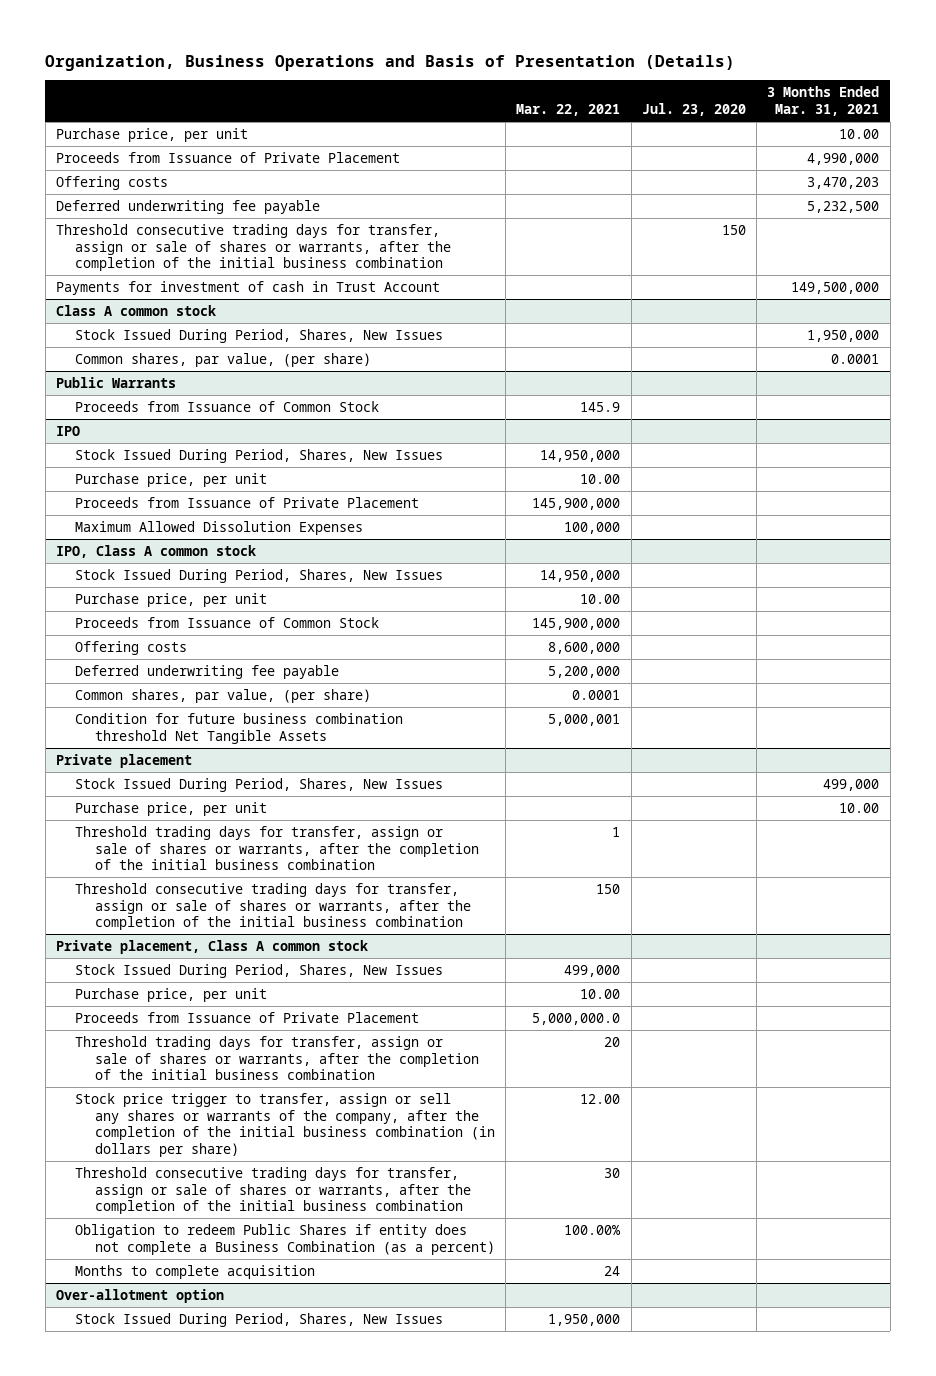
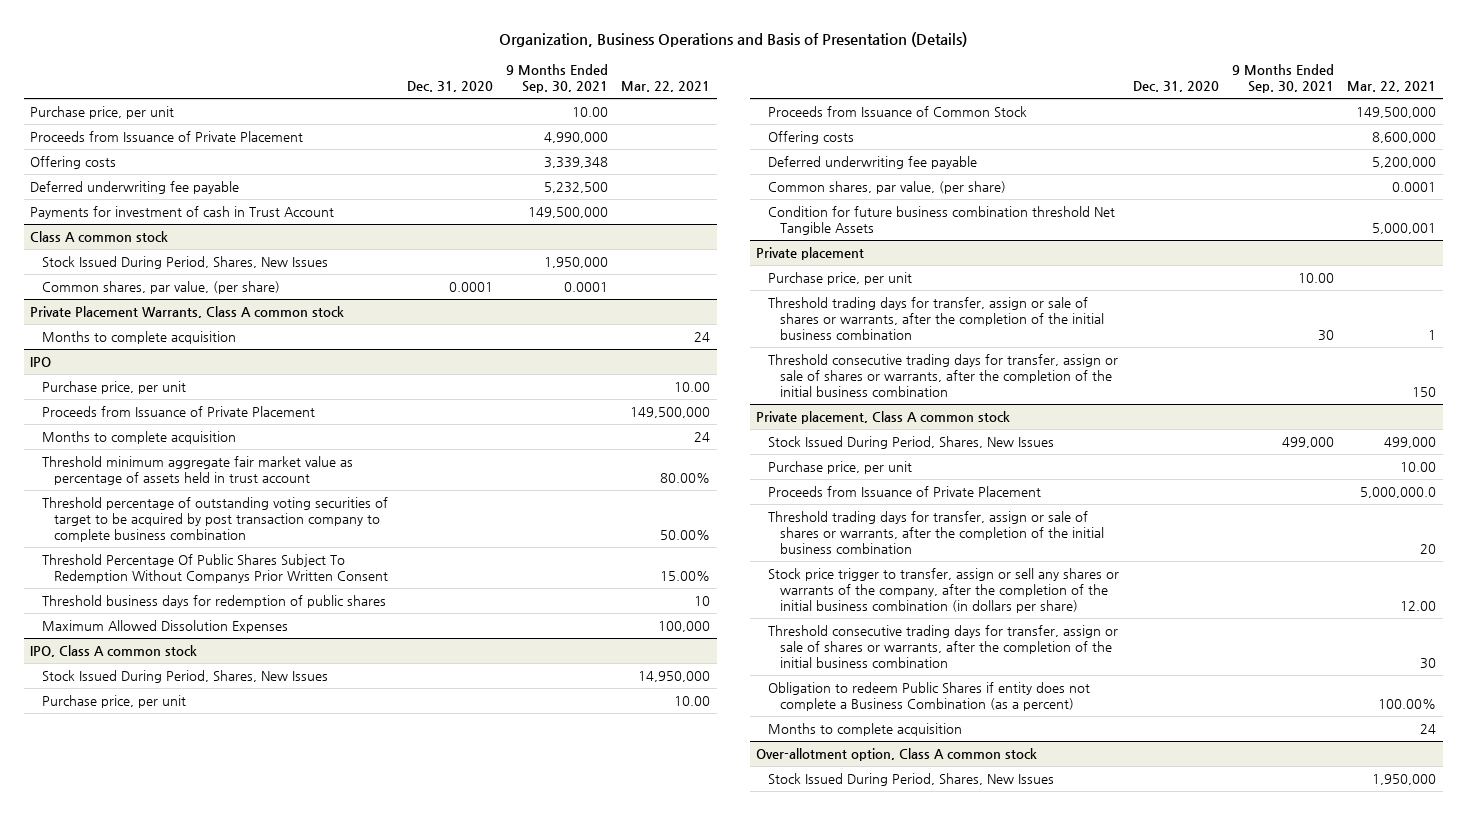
- | Mar. 22, 2021 | Jul. 23, 2020 | 3 Months Ended Mar. 31, 2021
+ | Dec. 31, 2020 | 9 Months Ended Sep. 30, 2021 | Mar. 22, 2021
- Threshold consecutive trading days for transfer, assign or sale of shares or warrants, after the completion of the initial business combination | | 150 |
- Public Warrants
- Proceeds from Issuance of Common Stock | 145.9 | |
+ Private Placement Warrants, Class A common stock
+ Months to complete acquisition | | | 24
@ IPO
- Stock Issued During Period, Shares, New Issues | 14,950,000 | |
- Proceeds from Issuance of Private Placement | 145,900,000 | |
+ Proceeds from Issuance of Private Placement | | | 149,500,000
+ Months to complete acquisition | | | 24
+ Threshold minimum aggregate fair market value as percentage of assets held in trust account | | | 80.00%
+ Threshold percentage of outstanding voting securities of target to be acquired by post transaction company to complete business combination | | | 50.00%
+ Threshold Percentage Of Public Shares Subject To Redemption Without Companys Prior Written Consent | | | 15.00%
+ Threshold business days for redemption of public shares | | | 10
@ IPO, Class A common stock
- Proceeds from Issuance of Common Stock | 145,900,000 | |
+ Proceeds from Issuance of Common Stock | | | 149,500,000
@ Private placement
- Stock Issued During Period, Shares, New Issues | | | 499,000
- Over-allotment option
+ Over-allotment option, Class A common stock

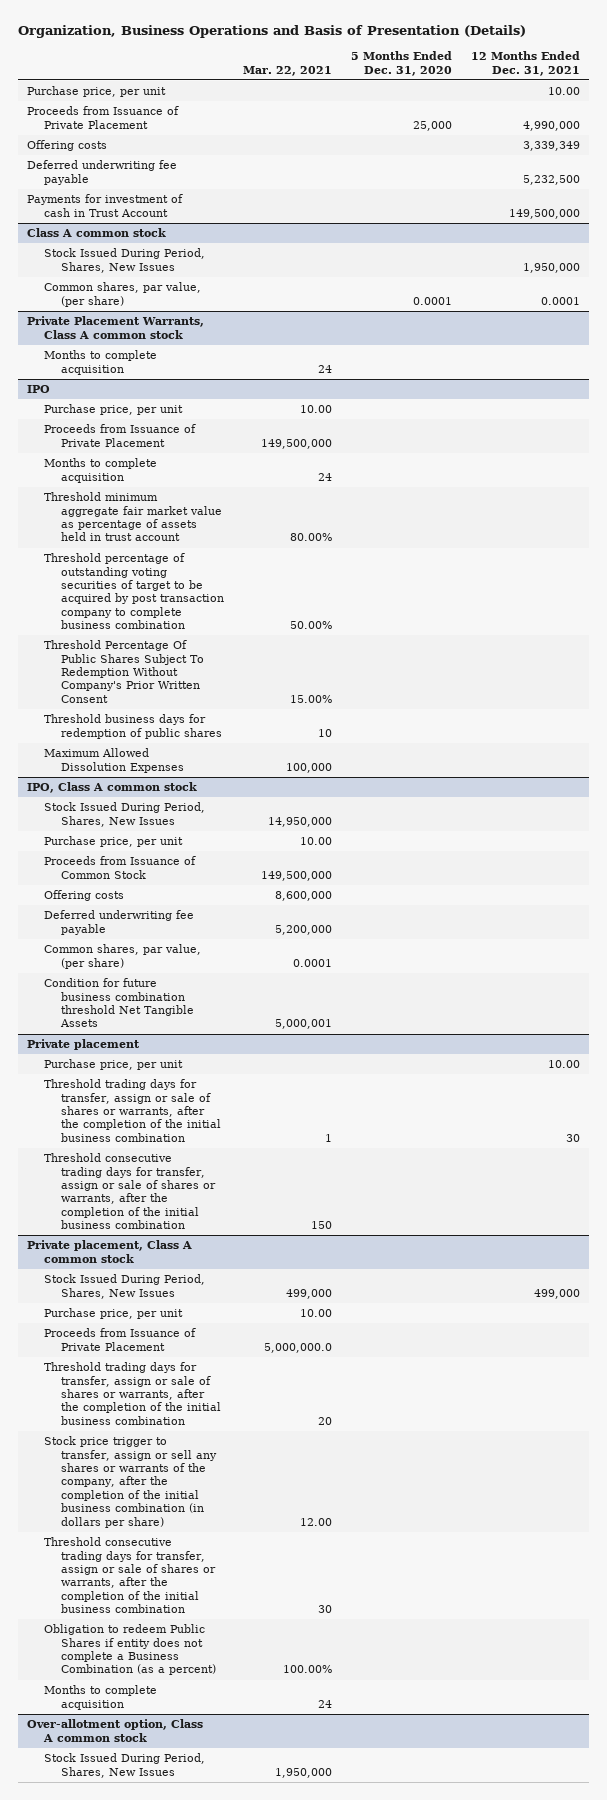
- | Dec. 31, 2020 | 9 Months Ended Sep. 30, 2021 | Mar. 22, 2021
+ | Mar. 22, 2021 | 5 Months Ended Dec. 31, 2020 | 12 Months Ended Dec. 31, 2021
@ IPO
- Threshold Percentage Of Public Shares Subject To Redemption Without Companys Prior Written Consent | | | 15.00%
+ Threshold Percentage Of Public Shares Subject To Redemption Without Company's Prior Written Consent | 15.00% | |

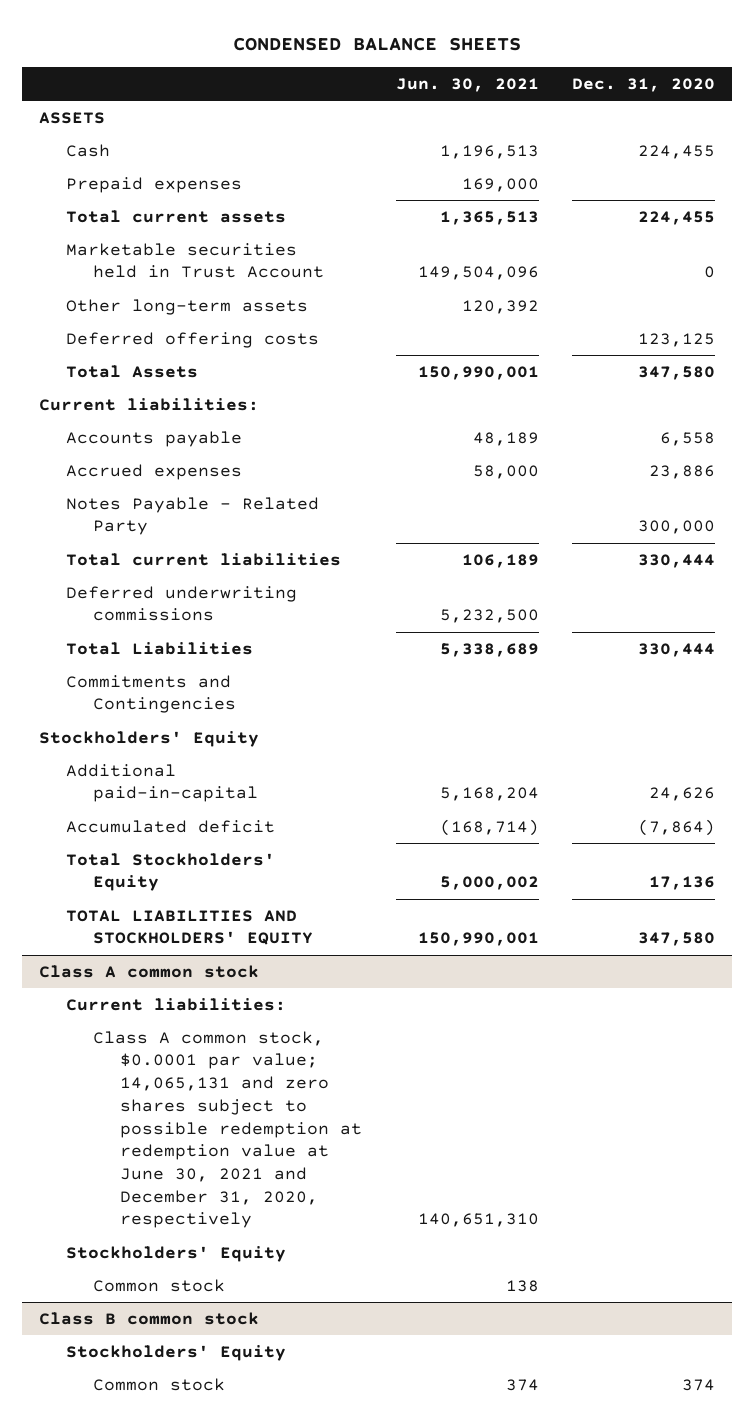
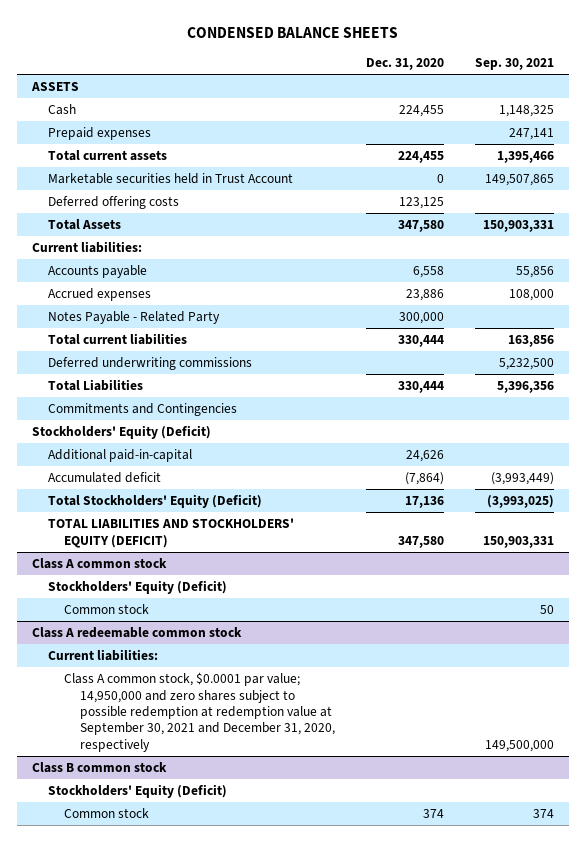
- | Jun. 30, 2021 | Dec. 31, 2020
+ | Dec. 31, 2020 | Sep. 30, 2021
- Other long-term assets | 120,392 |
- Stockholders' Equity
+ Stockholders' Equity (Deficit)
- Total Stockholders' Equity | 5,000,002 | 17,136
- TOTAL LIABILITIES AND STOCKHOLDERS' EQUITY | 150,990,001 | 347,580
+ Total Stockholders' Equity (Deficit) | 17,136 | (3,993,025)
+ TOTAL LIABILITIES AND STOCKHOLDERS' EQUITY (DEFICIT) | 347,580 | 150,903,331
@ Class A common stock
- Current liabilities:
- Class A common stock, $0.0001 par value; 14,065,131 and zero shares subject to possible redemption at redemption value at June 30, 2021 and December 31, 2020, respectively | 140,651,310 |
- Stockholders' Equity
+ Stockholders' Equity (Deficit)
+ Class A redeemable common stock
+ Current liabilities:
+ Class A common stock, $0.0001 par value; 14,950,000 and zero shares subject to possible redemption at redemption value at September 30, 2021 and December 31, 2020, respectively | | 149,500,000
@ Class B common stock
- Stockholders' Equity
+ Stockholders' Equity (Deficit)

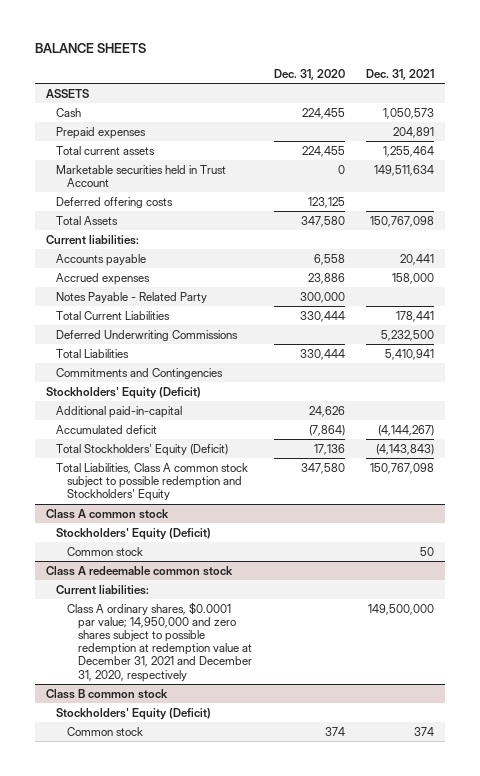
- CONDENSED BALANCE SHEETS
+ BALANCE SHEETS
- | Dec. 31, 2020 | Sep. 30, 2021
+ | Dec. 31, 2020 | Dec. 31, 2021
- Total current liabilities | 330,444 | 163,856
- Deferred underwriting commissions | | 5,232,500
+ Total Current Liabilities | 330,444 | 178,441
+ Deferred Underwriting Commissions | | 5,232,500
- TOTAL LIABILITIES AND STOCKHOLDERS' EQUITY (DEFICIT) | 347,580 | 150,903,331
+ Total Liabilities, Class A common stock subject to possible redemption and Stockholders' Equity | 347,580 | 150,767,098
@ Class A redeemable common stock
- Class A common stock, $0.0001 par value; 14,950,000 and zero shares subject to possible redemption at redemption value at September 30, 2021 and December 31, 2020, respectively | | 149,500,000
+ Class A ordinary shares, $0.0001 par value; 14,950,000 and zero shares subject to possible redemption at redemption value at December 31, 2021 and December 31, 2020, respectively | | 149,500,000

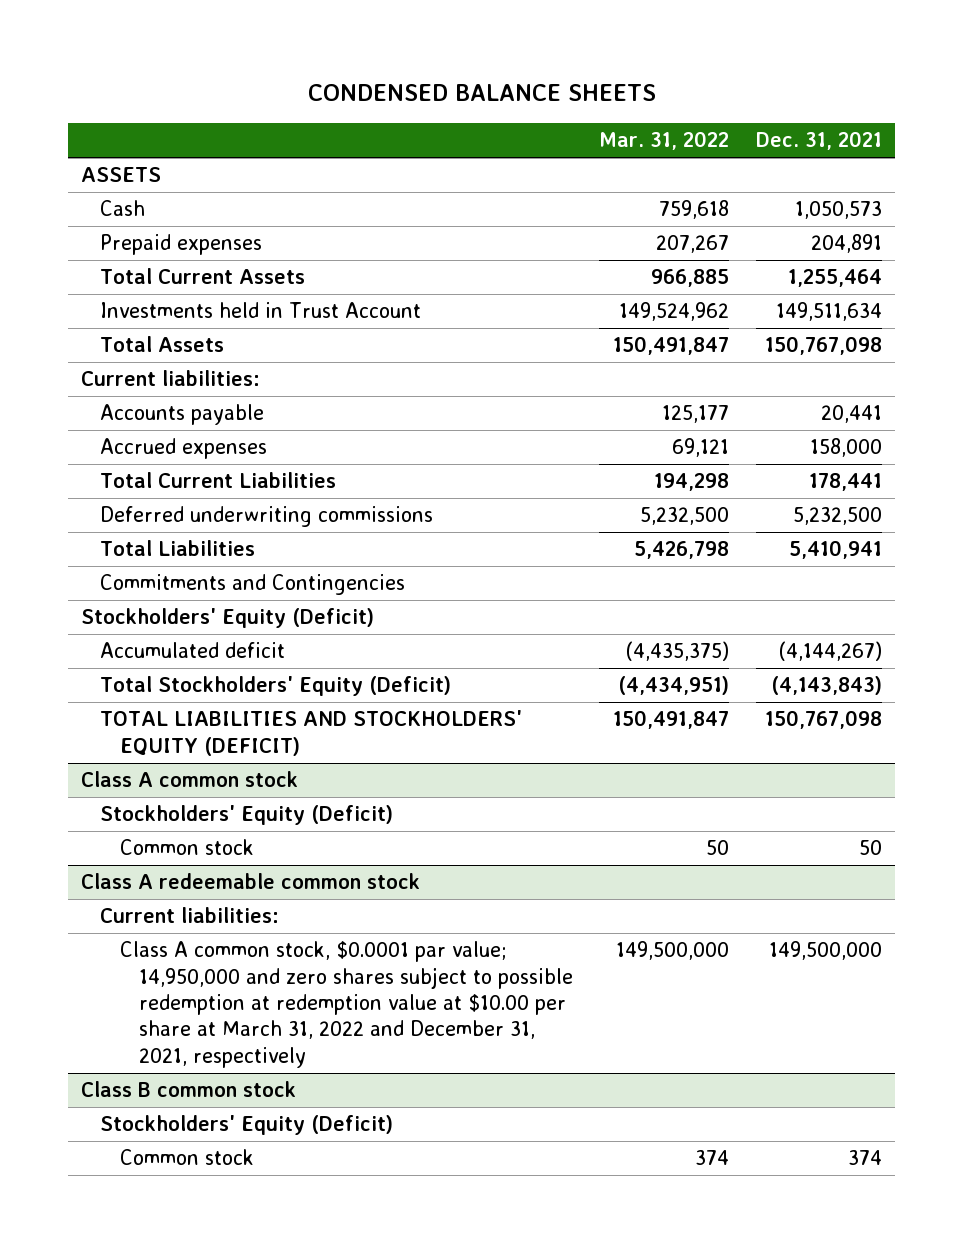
- BALANCE SHEETS
+ CONDENSED BALANCE SHEETS
- | Dec. 31, 2020 | Dec. 31, 2021
+ | Mar. 31, 2022 | Dec. 31, 2021
- Total current assets | 224,455 | 1,255,464
- Marketable securities held in Trust Account | 0 | 149,511,634
- Deferred offering costs | 123,125 |
+ Total Current Assets | 966,885 | 1,255,464
+ Investments held in Trust Account | 149,524,962 | 149,511,634
- Notes Payable - Related Party | 300,000 |
- Deferred Underwriting Commissions | | 5,232,500
+ Deferred underwriting commissions | 5,232,500 | 5,232,500
- Additional paid-in-capital | 24,626 |
- Total Liabilities, Class A common stock subject to possible redemption and Stockholders' Equity | 347,580 | 150,767,098
+ TOTAL LIABILITIES AND STOCKHOLDERS' EQUITY (DEFICIT) | 150,491,847 | 150,767,098
@ Class A redeemable common stock
- Class A ordinary shares, $0.0001 par value; 14,950,000 and zero shares subject to possible redemption at redemption value at December 31, 2021 and December 31, 2020, respectively | | 149,500,000
+ Class A common stock, $0.0001 par value; 14,950,000 and zero shares subject to possible redemption at redemption value at $10.00 per share at March 31, 2022 and December 31, 2021, respectively | 149,500,000 | 149,500,000

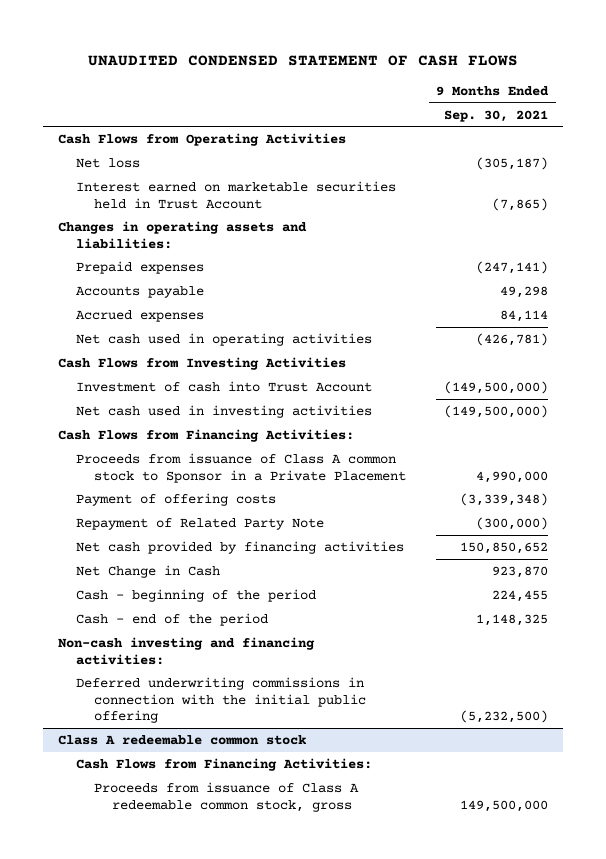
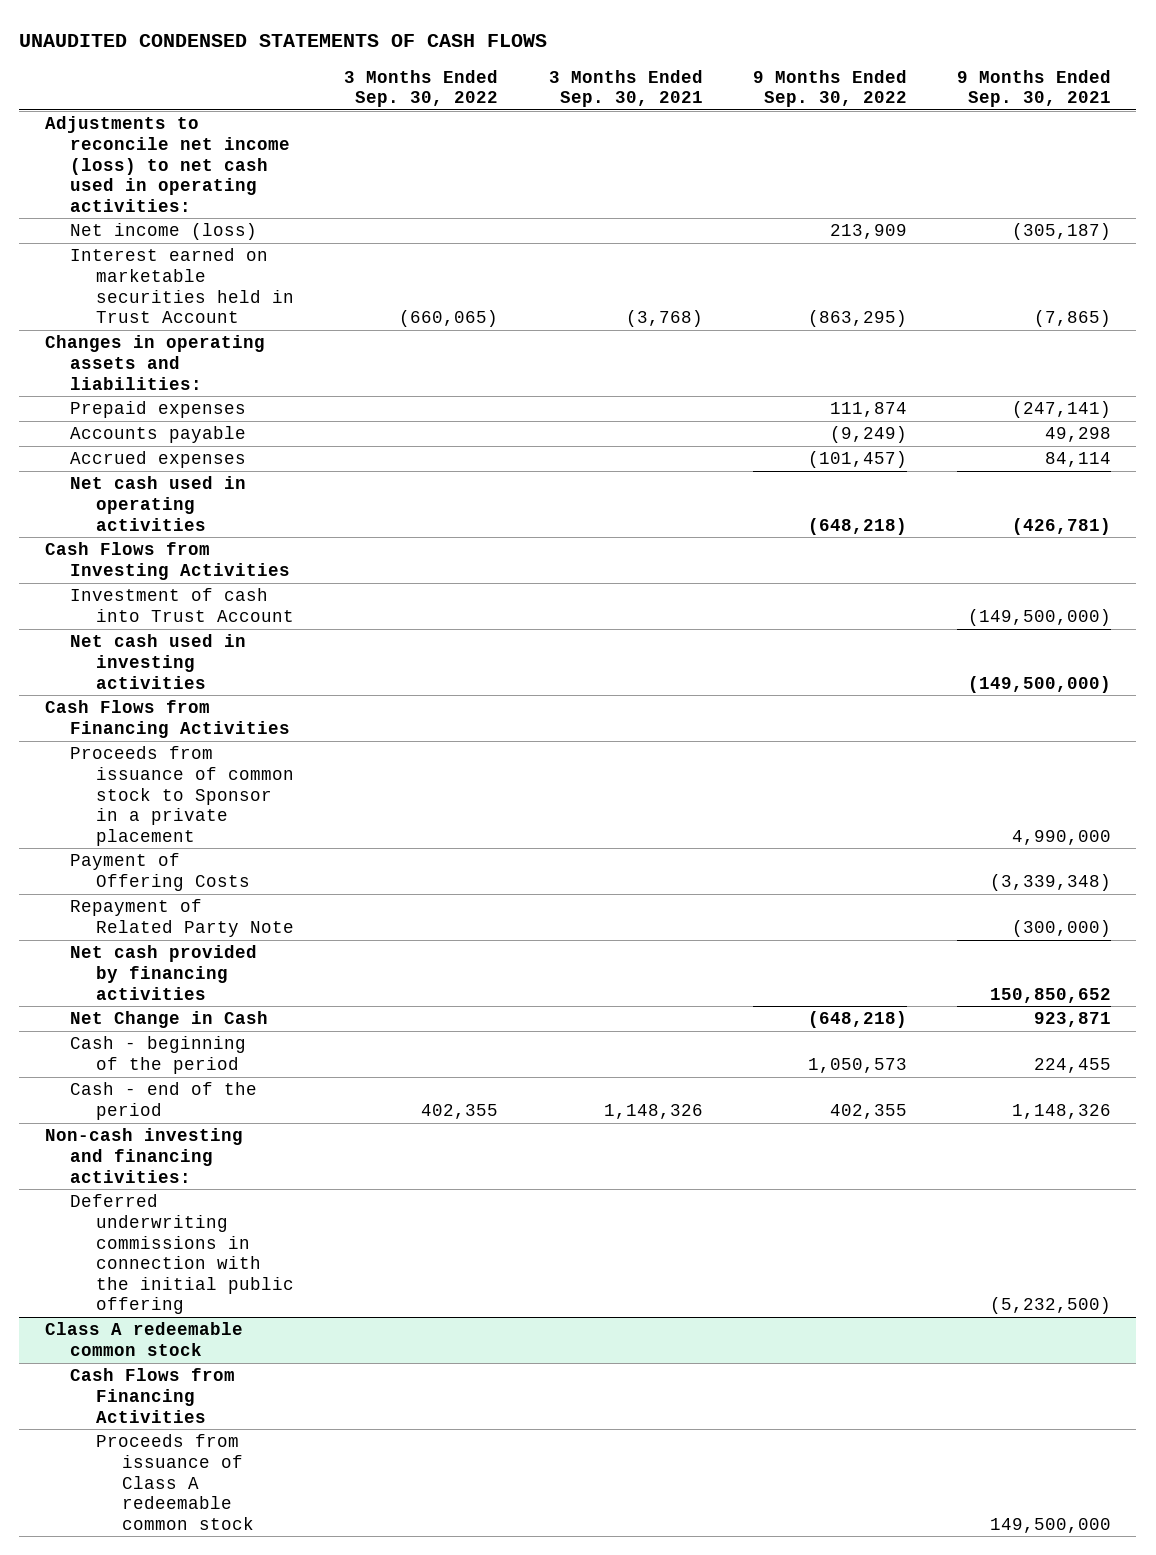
- UNAUDITED CONDENSED STATEMENT OF CASH FLOWS
+ UNAUDITED CONDENSED STATEMENTS OF CASH FLOWS
- | 9 Months Ended Sep. 30, 2021
+ | 3 Months Ended Sep. 30, 2022 | 3 Months Ended Sep. 30, 2021 | 9 Months Ended Sep. 30, 2022 | 9 Months Ended Sep. 30, 2021
- Cash Flows from Operating Activities
- Net loss | (305,187)
+ Adjustments to reconcile net income (loss) to net cash used in operating activities:
+ Net income (loss) | | | 213,909 | (305,187)
- Cash Flows from Financing Activities:
- Proceeds from issuance of Class A common stock to Sponsor in a Private Placement | 4,990,000
- Payment of offering costs | (3,339,348)
+ Cash Flows from Financing Activities
+ Proceeds from issuance of common stock to Sponsor in a private placement | | | | 4,990,000
+ Payment of Offering Costs | | | | (3,339,348)
- Net Change in Cash | 923,870
+ Net Change in Cash | | | (648,218) | 923,871
- Cash - end of the period | 1,148,325
+ Cash - end of the period | 402,355 | 1,148,326 | 402,355 | 1,148,326
@ Class A redeemable common stock
- Cash Flows from Financing Activities:
- Proceeds from issuance of Class A redeemable common stock, gross | 149,500,000
+ Cash Flows from Financing Activities
+ Proceeds from issuance of Class A redeemable common stock | | | | 149,500,000

